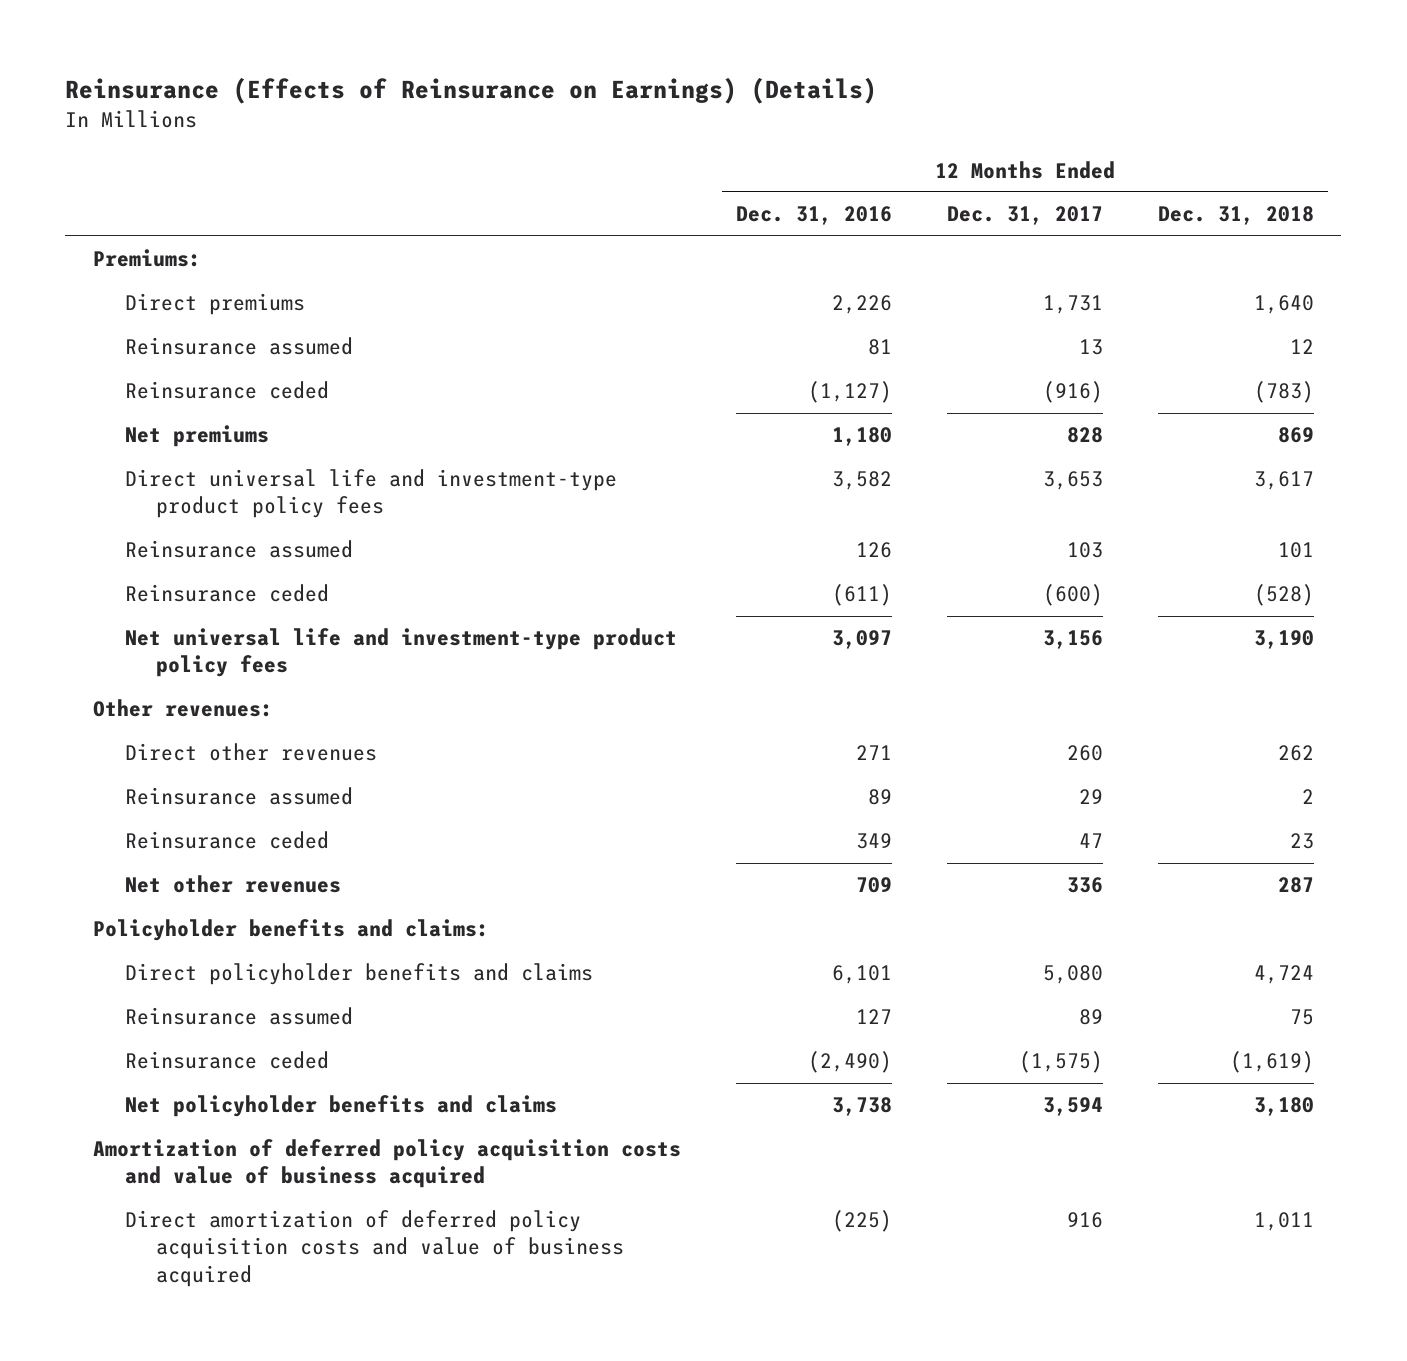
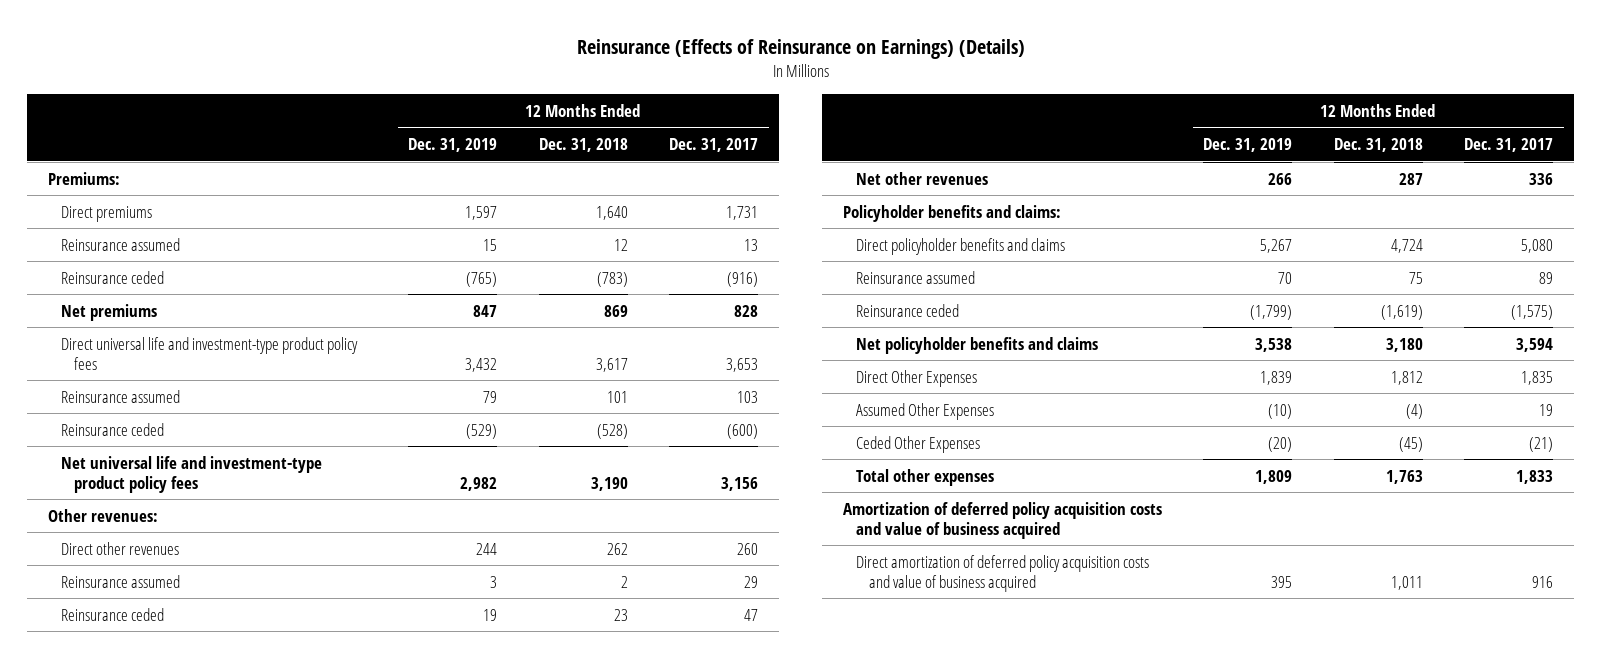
- | 12 Months Ended Dec. 31, 2016 | 12 Months Ended Dec. 31, 2017 | 12 Months Ended Dec. 31, 2018
+ | 12 Months Ended Dec. 31, 2019 | 12 Months Ended Dec. 31, 2018 | 12 Months Ended Dec. 31, 2017
+ Direct Other Expenses | 1,839 | 1,812 | 1,835
+ Assumed Other Expenses | (10) | (4) | 19
+ Ceded Other Expenses | (20) | (45) | (21)
+ Total other expenses | 1,809 | 1,763 | 1,833

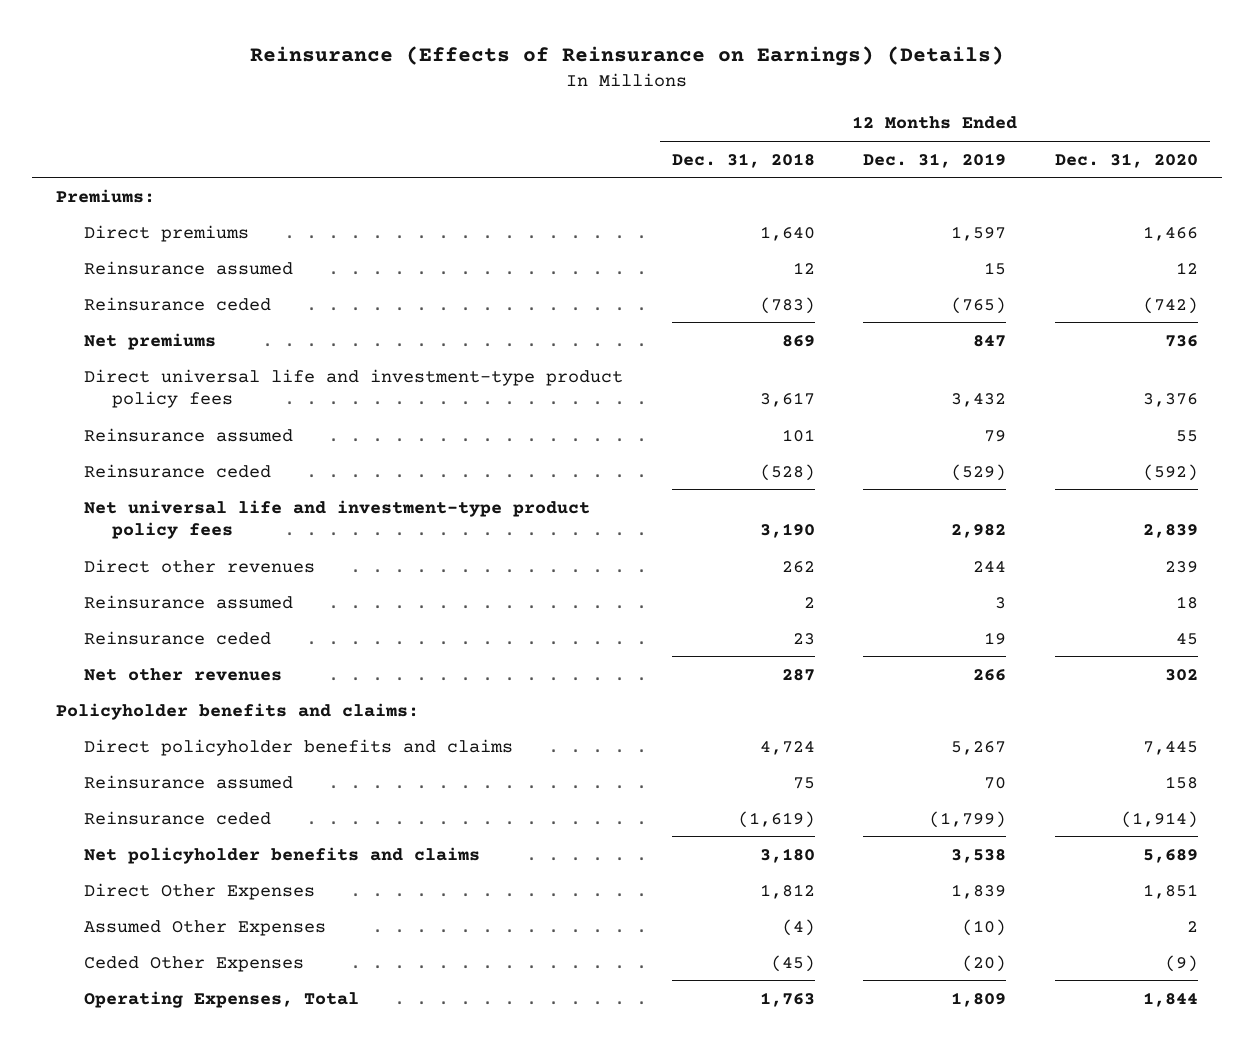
- | 12 Months Ended Dec. 31, 2019 | 12 Months Ended Dec. 31, 2018 | 12 Months Ended Dec. 31, 2017
+ | 12 Months Ended Dec. 31, 2018 | 12 Months Ended Dec. 31, 2019 | 12 Months Ended Dec. 31, 2020
- Other revenues:
- Total other expenses | 1,809 | 1,763 | 1,833
- Amortization of deferred policy acquisition costs and value of business acquired
- Direct amortization of deferred policy acquisition costs and value of business acquired | 395 | 1,011 | 916
+ Operating Expenses, Total | 1,763 | 1,809 | 1,844

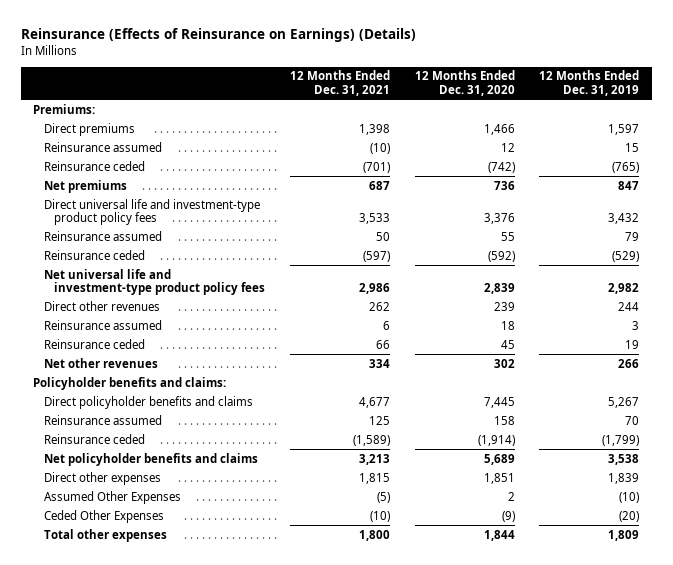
- | 12 Months Ended Dec. 31, 2018 | 12 Months Ended Dec. 31, 2019 | 12 Months Ended Dec. 31, 2020
+ | 12 Months Ended Dec. 31, 2021 | 12 Months Ended Dec. 31, 2020 | 12 Months Ended Dec. 31, 2019
- Direct Other Expenses | 1,812 | 1,839 | 1,851
+ Direct other expenses | 1,815 | 1,851 | 1,839
- Operating Expenses, Total | 1,763 | 1,809 | 1,844
+ Total other expenses | 1,800 | 1,844 | 1,809

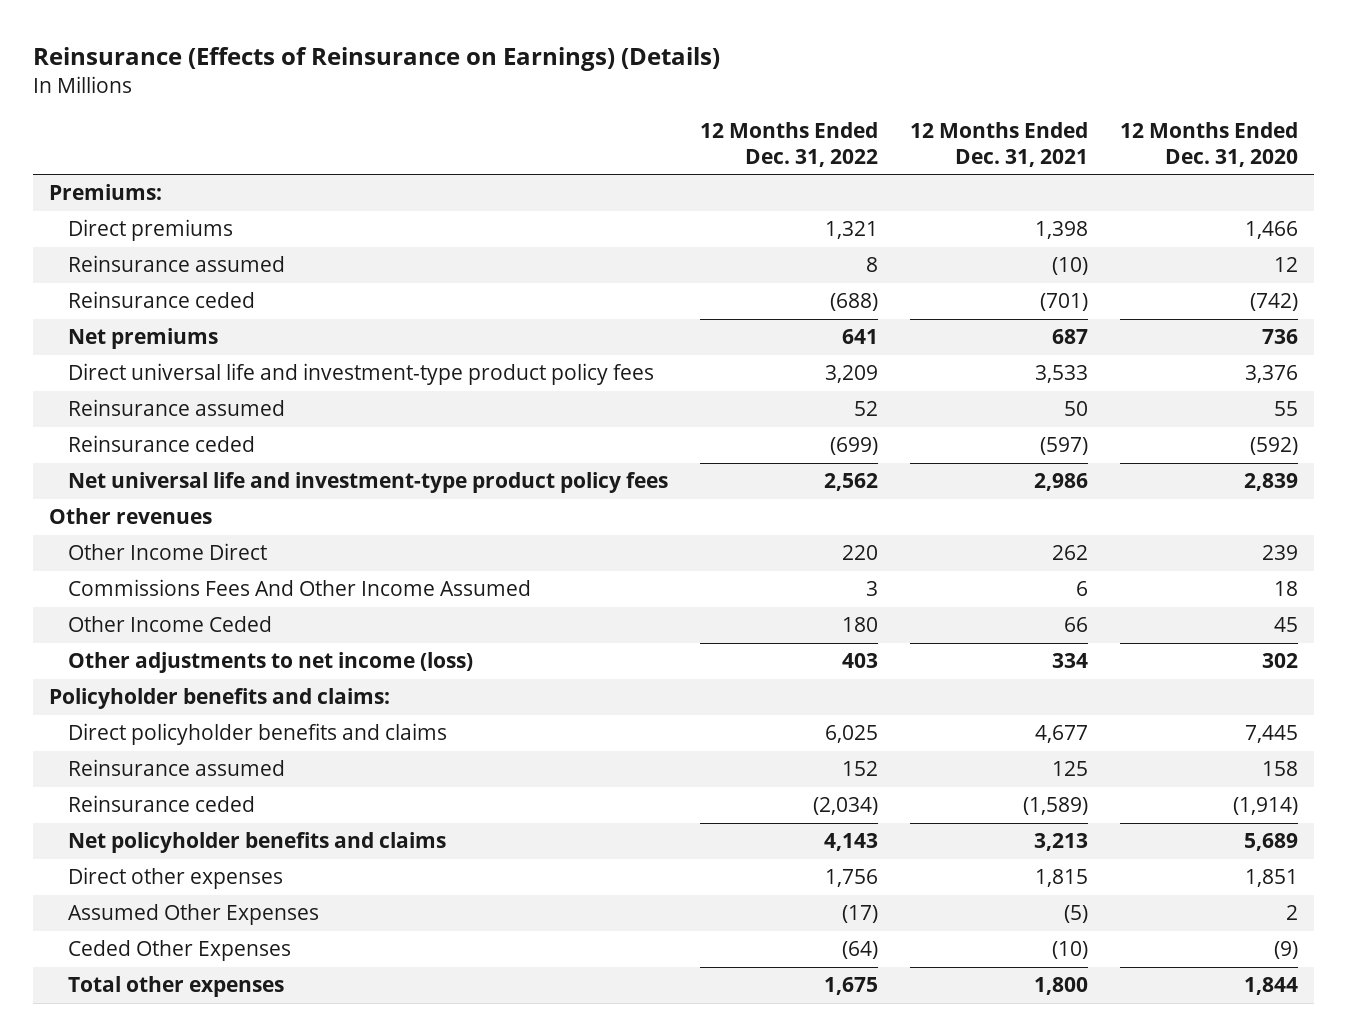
- | 12 Months Ended Dec. 31, 2021 | 12 Months Ended Dec. 31, 2020 | 12 Months Ended Dec. 31, 2019
+ | 12 Months Ended Dec. 31, 2022 | 12 Months Ended Dec. 31, 2021 | 12 Months Ended Dec. 31, 2020
- Direct other revenues | 262 | 239 | 244
- Reinsurance assumed | 6 | 18 | 3
- Reinsurance ceded | 66 | 45 | 19
- Net other revenues | 334 | 302 | 266
+ Other revenues
+ Other Income Direct | 220 | 262 | 239
+ Commissions Fees And Other Income Assumed | 3 | 6 | 18
+ Other Income Ceded | 180 | 66 | 45
+ Other adjustments to net income (loss) | 403 | 334 | 302

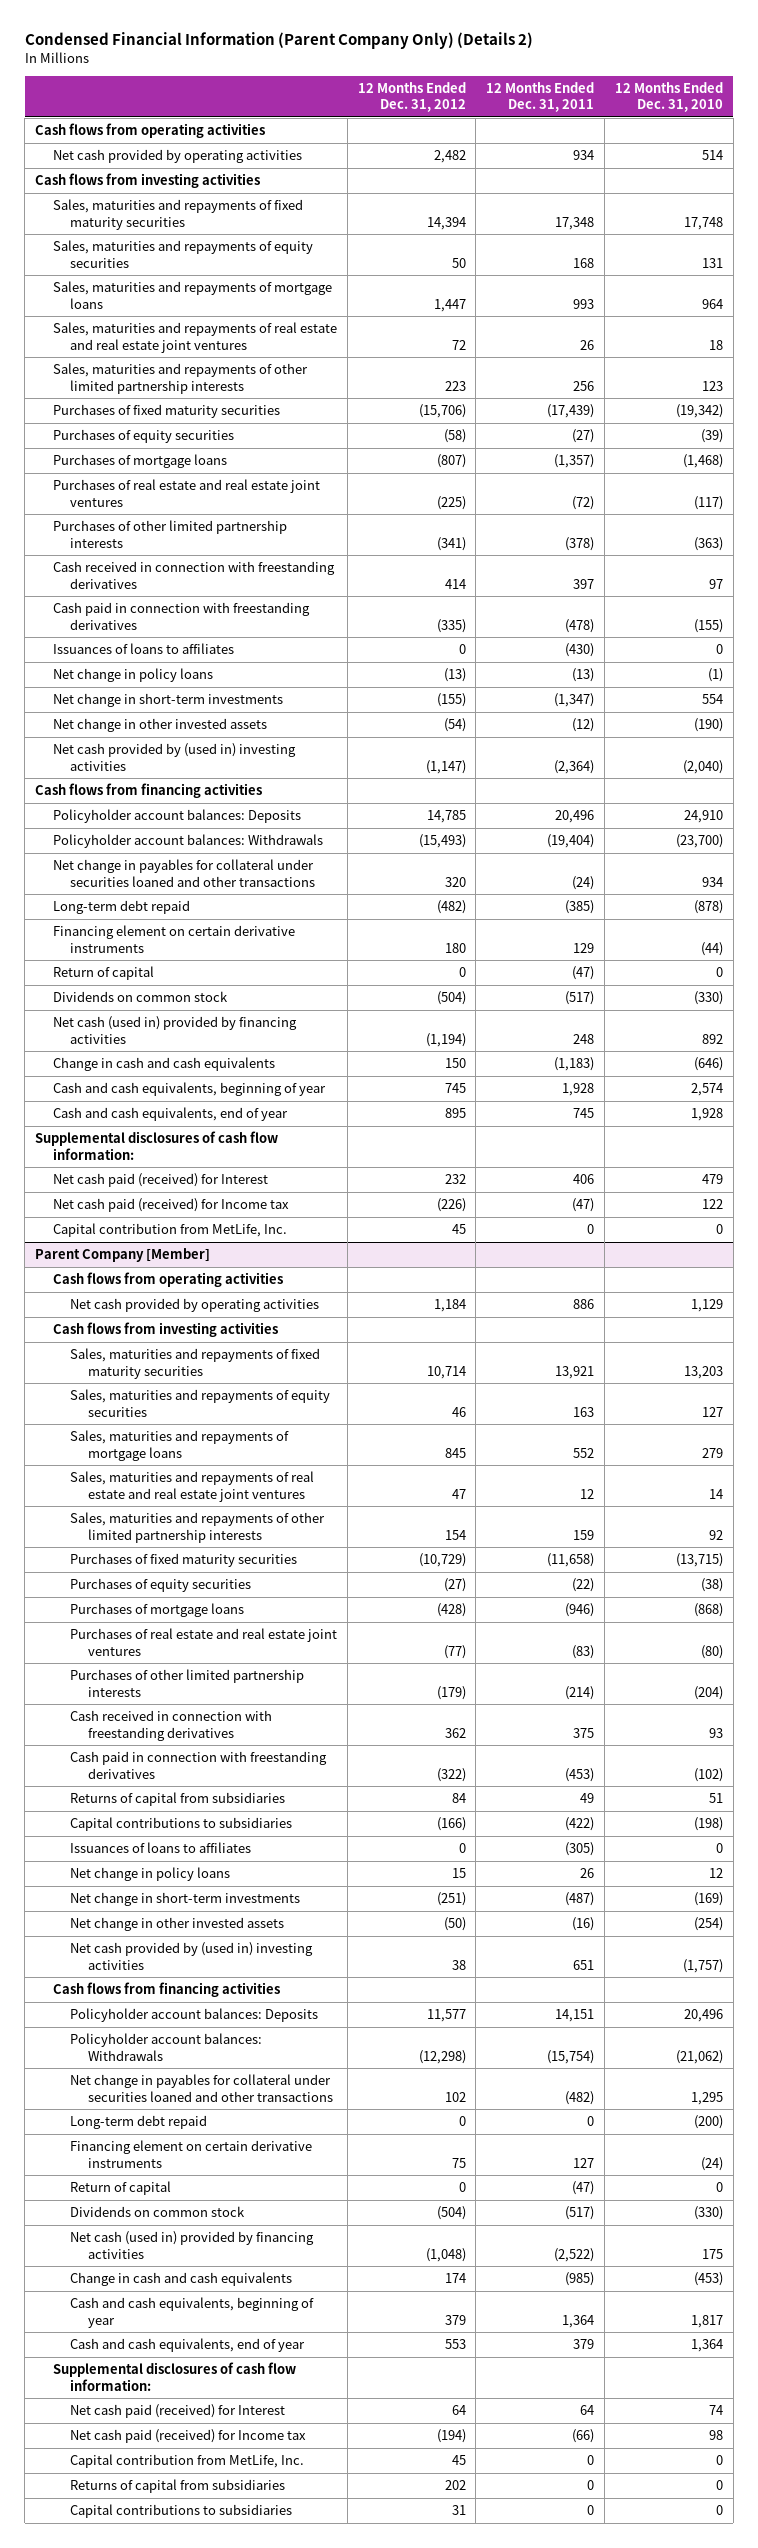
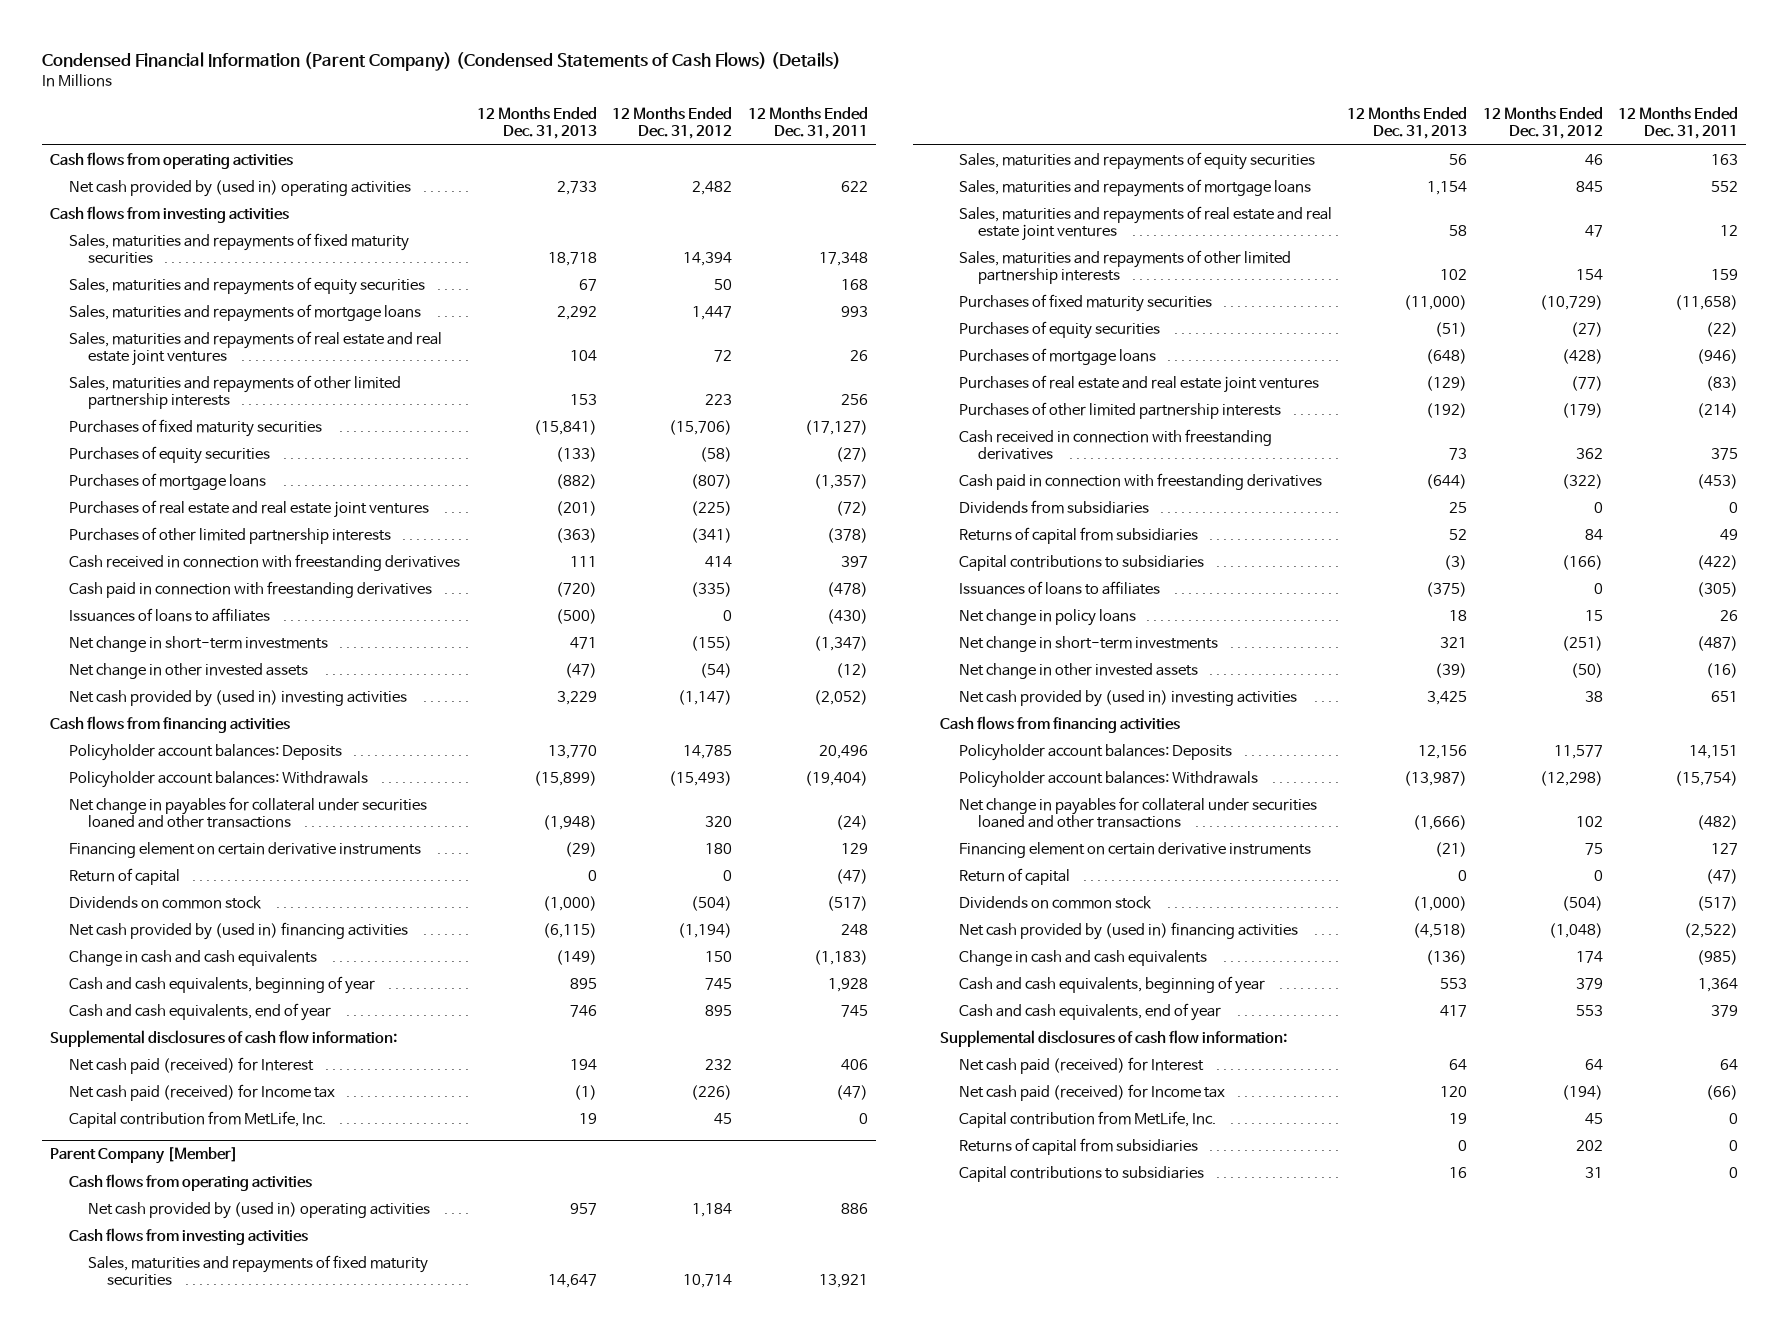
- Condensed Financial Information (Parent Company Only) (Details 2)
+ Condensed Financial Information (Parent Company) (Condensed Statements of Cash Flows) (Details)
- | 12 Months Ended Dec. 31, 2012 | 12 Months Ended Dec. 31, 2011 | 12 Months Ended Dec. 31, 2010
+ | 12 Months Ended Dec. 31, 2013 | 12 Months Ended Dec. 31, 2012 | 12 Months Ended Dec. 31, 2011
- Net cash provided by operating activities | 2,482 | 934 | 514
+ Net cash provided by (used in) operating activities | 2,733 | 2,482 | 622
- Purchases of fixed maturity securities | (15,706) | (17,439) | (19,342)
+ Purchases of fixed maturity securities | (15,841) | (15,706) | (17,127)
- Net change in policy loans | (13) | (13) | (1)
- Net cash provided by (used in) investing activities | (1,147) | (2,364) | (2,040)
+ Net cash provided by (used in) investing activities | 3,229 | (1,147) | (2,052)
- Long-term debt repaid | (482) | (385) | (878)
- Net cash (used in) provided by financing activities | (1,194) | 248 | 892
+ Net cash provided by (used in) financing activities | (6,115) | (1,194) | 248
@ Parent Company [Member]
- Net cash provided by operating activities | 1,184 | 886 | 1,129
+ Net cash provided by (used in) operating activities | 957 | 1,184 | 886
+ Dividends from subsidiaries | 25 | 0 | 0
- Long-term debt repaid | 0 | 0 | (200)
- Net cash (used in) provided by financing activities | (1,048) | (2,522) | 175
+ Net cash provided by (used in) financing activities | (4,518) | (1,048) | (2,522)

